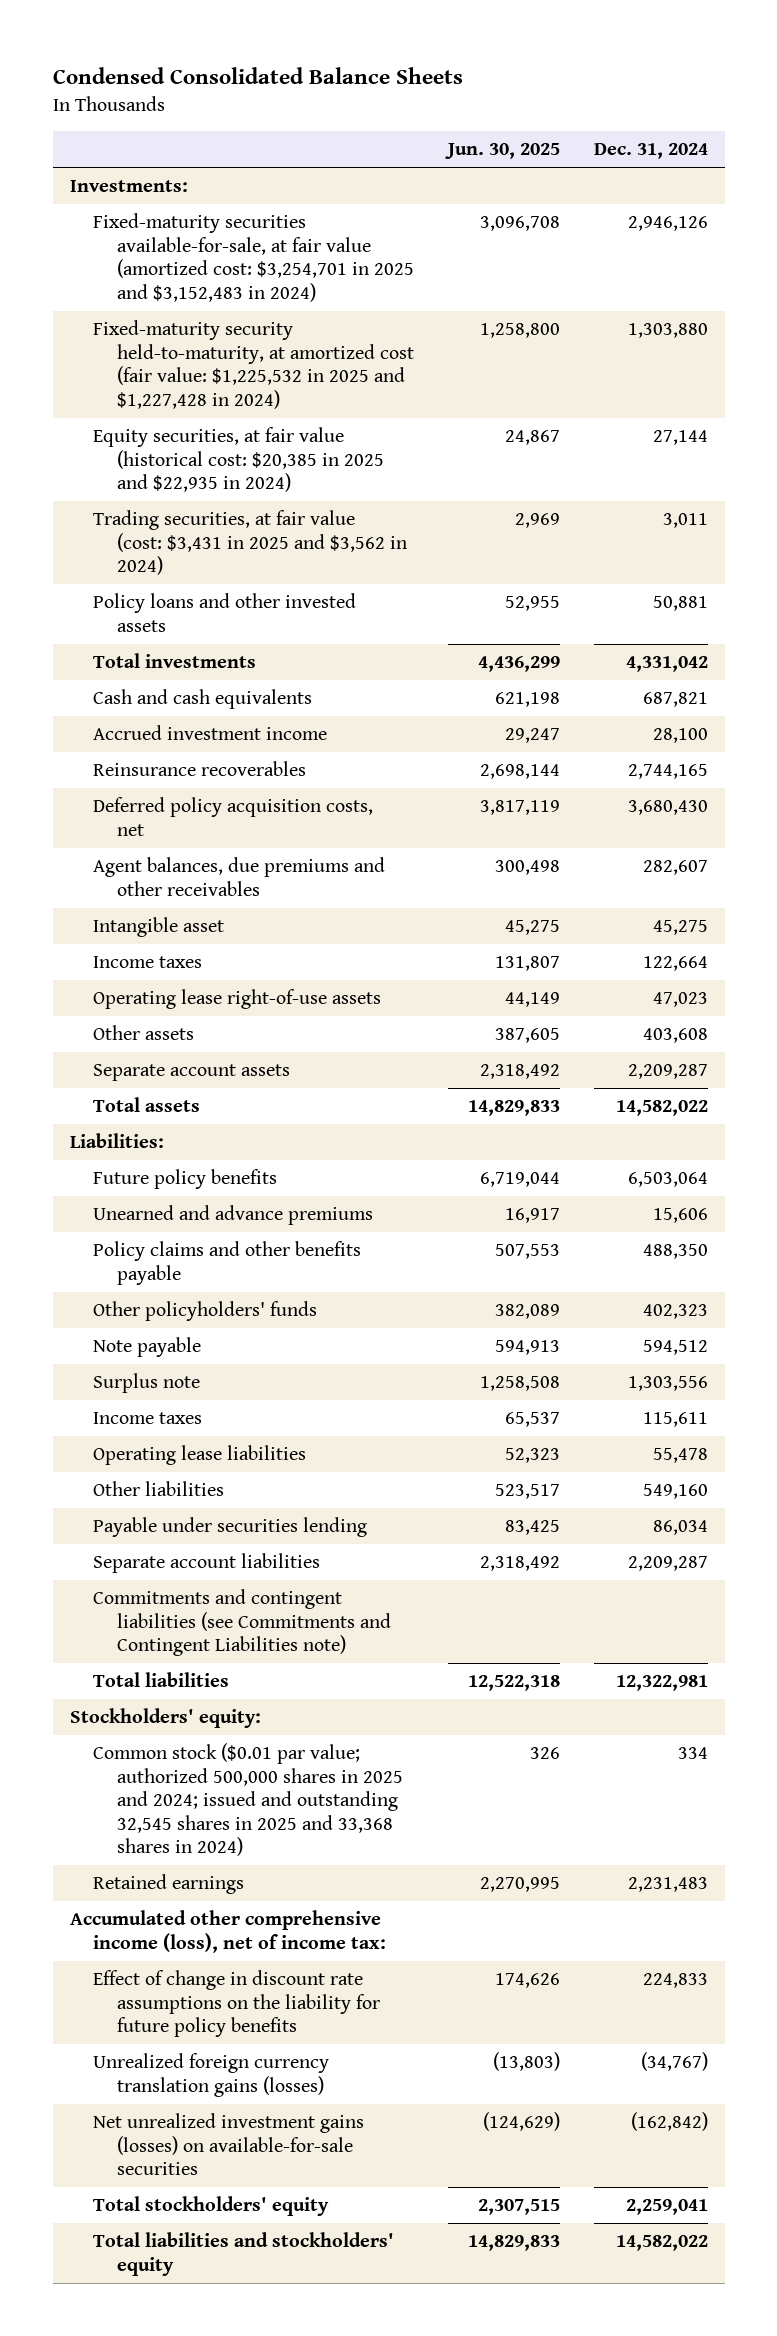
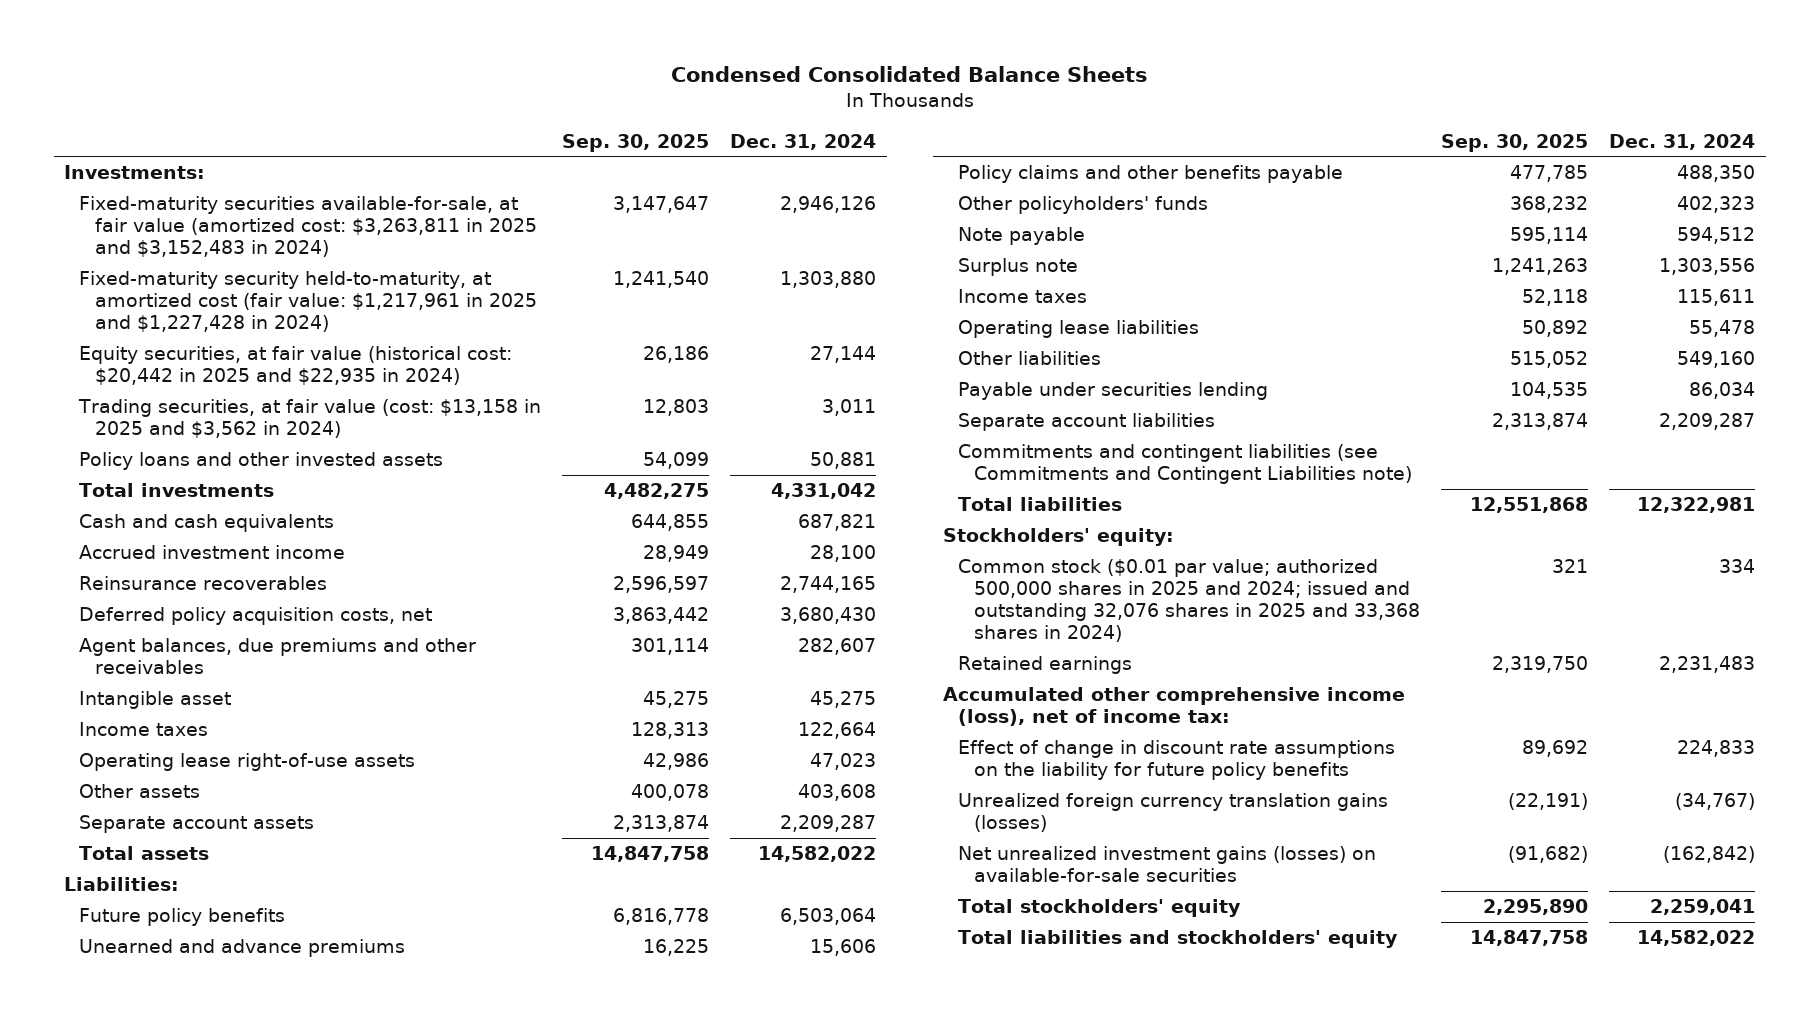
- | Jun. 30, 2025 | Dec. 31, 2024
+ | Sep. 30, 2025 | Dec. 31, 2024
- Fixed-maturity securities available-for-sale, at fair value (amortized cost: $3,254,701 in 2025 and $3,152,483 in 2024) | 3,096,708 | 2,946,126
- Fixed-maturity security held-to-maturity, at amortized cost (fair value: $1,225,532 in 2025 and $1,227,428 in 2024) | 1,258,800 | 1,303,880
- Equity securities, at fair value (historical cost: $20,385 in 2025 and $22,935 in 2024) | 24,867 | 27,144
- Trading securities, at fair value (cost: $3,431 in 2025 and $3,562 in 2024) | 2,969 | 3,011
+ Fixed-maturity securities available-for-sale, at fair value (amortized cost: $3,263,811 in 2025 and $3,152,483 in 2024) | 3,147,647 | 2,946,126
+ Fixed-maturity security held-to-maturity, at amortized cost (fair value: $1,217,961 in 2025 and $1,227,428 in 2024) | 1,241,540 | 1,303,880
+ Equity securities, at fair value (historical cost: $20,442 in 2025 and $22,935 in 2024) | 26,186 | 27,144
+ Trading securities, at fair value (cost: $13,158 in 2025 and $3,562 in 2024) | 12,803 | 3,011
- Common stock ($0.01 par value; authorized 500,000 shares in 2025 and 2024; issued and outstanding 32,545 shares in 2025 and 33,368 shares in 2024) | 326 | 334
+ Common stock ($0.01 par value; authorized 500,000 shares in 2025 and 2024; issued and outstanding 32,076 shares in 2025 and 33,368 shares in 2024) | 321 | 334

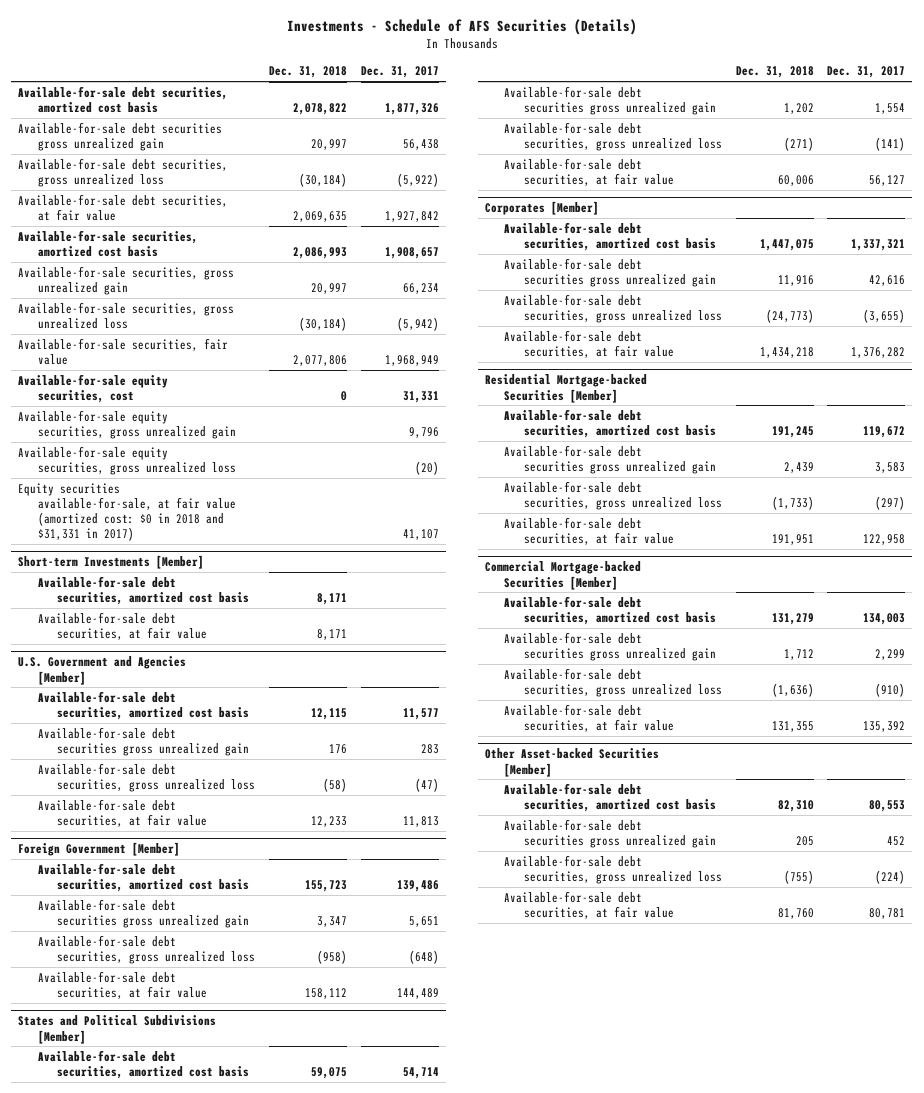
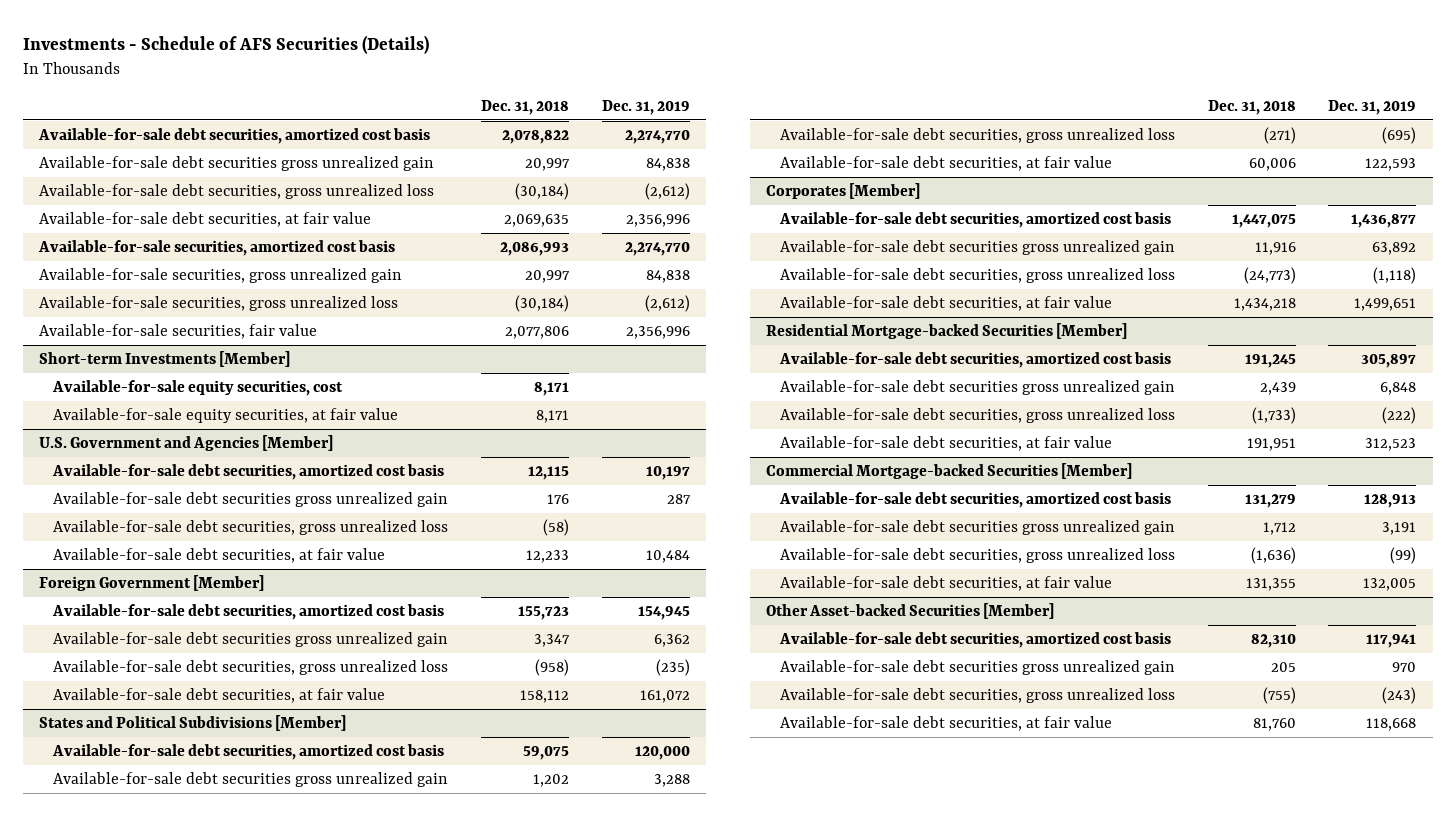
- | Dec. 31, 2018 | Dec. 31, 2017
+ | Dec. 31, 2018 | Dec. 31, 2019
- Available-for-sale equity securities, cost | 0 | 31,331
- Available-for-sale equity securities, gross unrealized gain | | 9,796
- Available-for-sale equity securities, gross unrealized loss | | (20)
- Equity securities available-for-sale, at fair value (amortized cost: $0 in 2018 and $31,331 in 2017) | | 41,107
@ Short-term Investments [Member]
- Available-for-sale debt securities, amortized cost basis | 8,171 |
- Available-for-sale debt securities, at fair value | 8,171 |
+ Available-for-sale equity securities, cost | 8,171 |
+ Available-for-sale equity securities, at fair value | 8,171 |

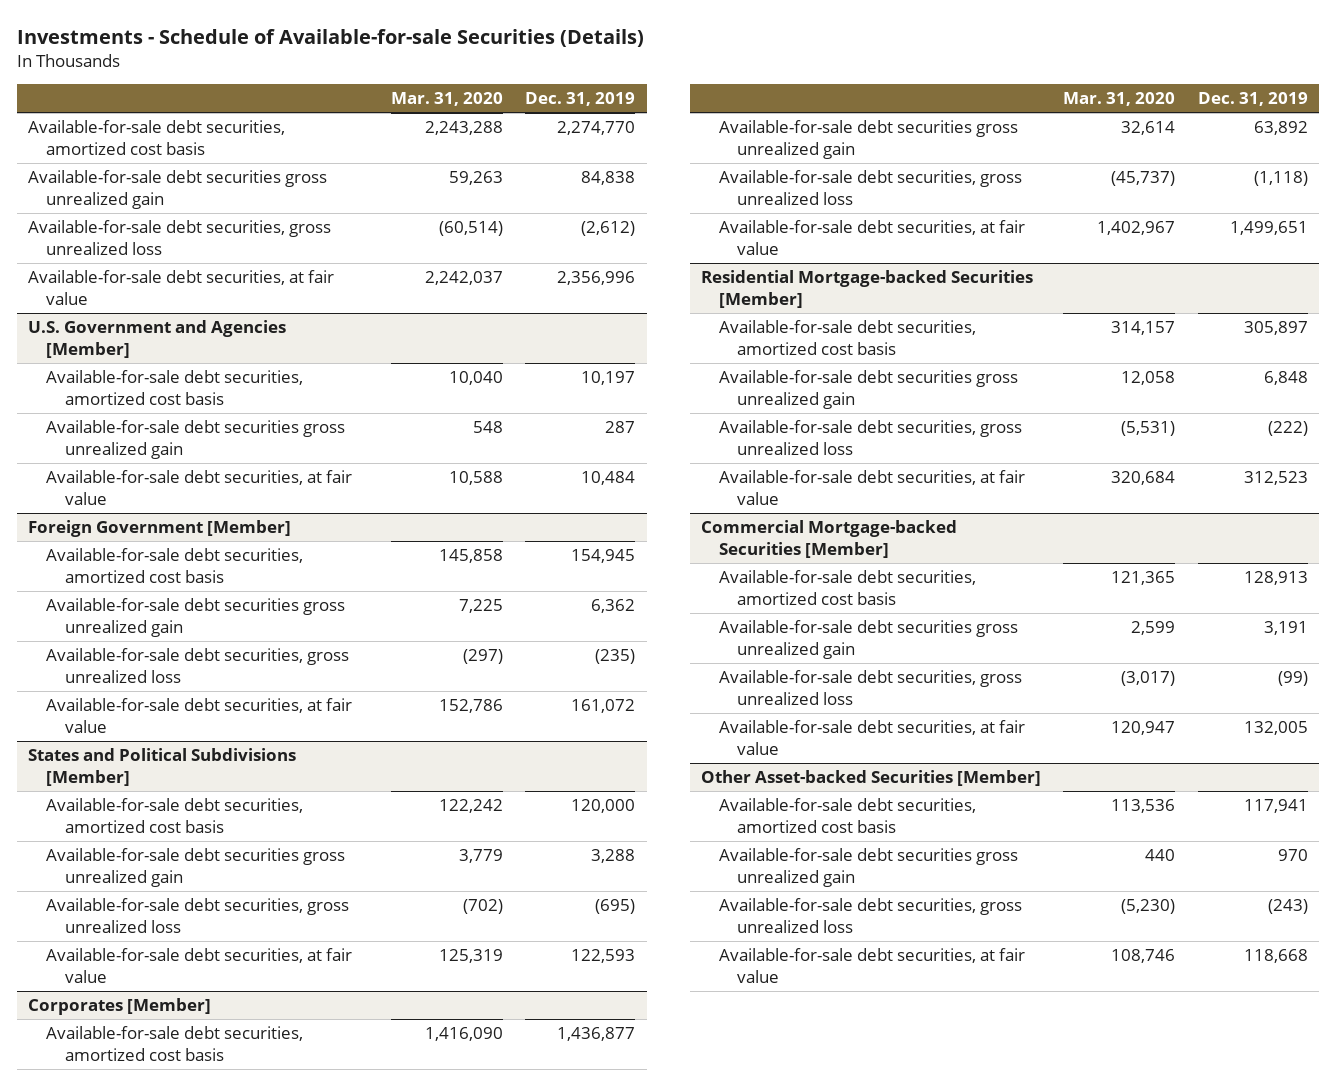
- Investments - Schedule of AFS Securities (Details)
+ Investments - Schedule of Available-for-sale Securities (Details)
- | Dec. 31, 2018 | Dec. 31, 2019
+ | Mar. 31, 2020 | Dec. 31, 2019
- Available-for-sale securities, amortized cost basis | 2,086,993 | 2,274,770
- Available-for-sale securities, gross unrealized gain | 20,997 | 84,838
- Available-for-sale securities, gross unrealized loss | (30,184) | (2,612)
- Available-for-sale securities, fair value | 2,077,806 | 2,356,996
- Short-term Investments [Member]
- Available-for-sale equity securities, cost | 8,171 |
- Available-for-sale equity securities, at fair value | 8,171 |
@ U.S. Government and Agencies [Member]
- Available-for-sale debt securities, gross unrealized loss | (58) |

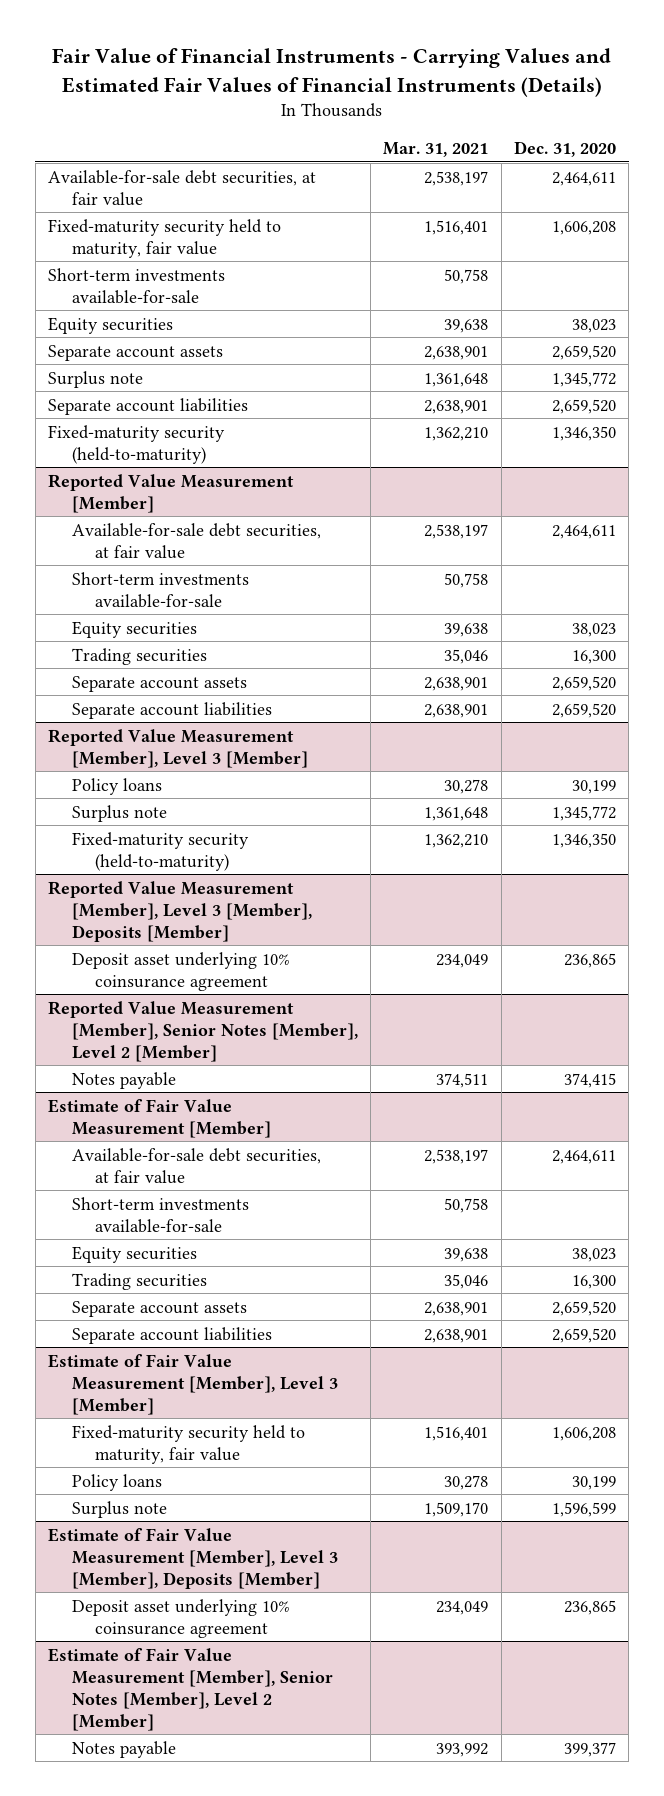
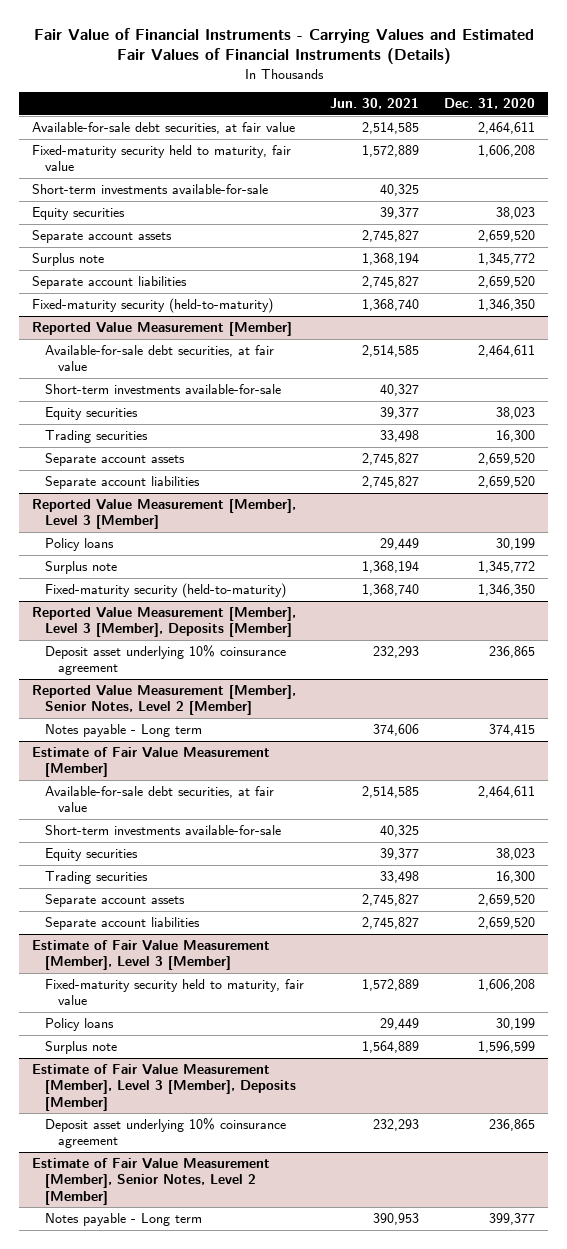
- | Mar. 31, 2021 | Dec. 31, 2020
+ | Jun. 30, 2021 | Dec. 31, 2020
- Reported Value Measurement [Member], Senior Notes [Member], Level 2 [Member]
- Notes payable | 374,511 | 374,415
+ Reported Value Measurement [Member], Senior Notes, Level 2 [Member]
+ Notes payable - Long term | 374,606 | 374,415
- Estimate of Fair Value Measurement [Member], Senior Notes [Member], Level 2 [Member]
- Notes payable | 393,992 | 399,377
+ Estimate of Fair Value Measurement [Member], Senior Notes, Level 2 [Member]
+ Notes payable - Long term | 390,953 | 399,377

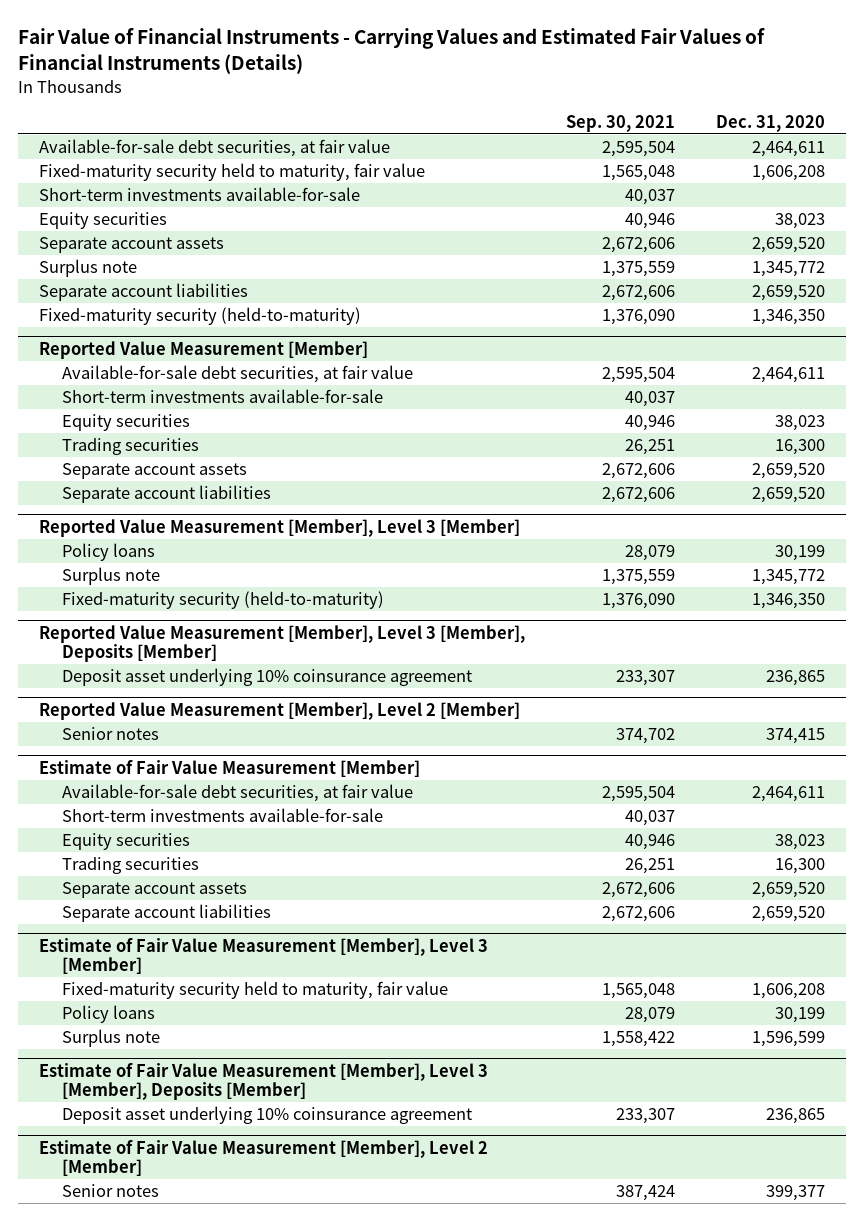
- | Jun. 30, 2021 | Dec. 31, 2020
+ | Sep. 30, 2021 | Dec. 31, 2020
- Reported Value Measurement [Member], Senior Notes, Level 2 [Member]
- Notes payable - Long term | 374,606 | 374,415
+ Reported Value Measurement [Member], Level 2 [Member]
+ Senior notes | 374,702 | 374,415
- Estimate of Fair Value Measurement [Member], Senior Notes, Level 2 [Member]
- Notes payable - Long term | 390,953 | 399,377
+ Estimate of Fair Value Measurement [Member], Level 2 [Member]
+ Senior notes | 387,424 | 399,377

